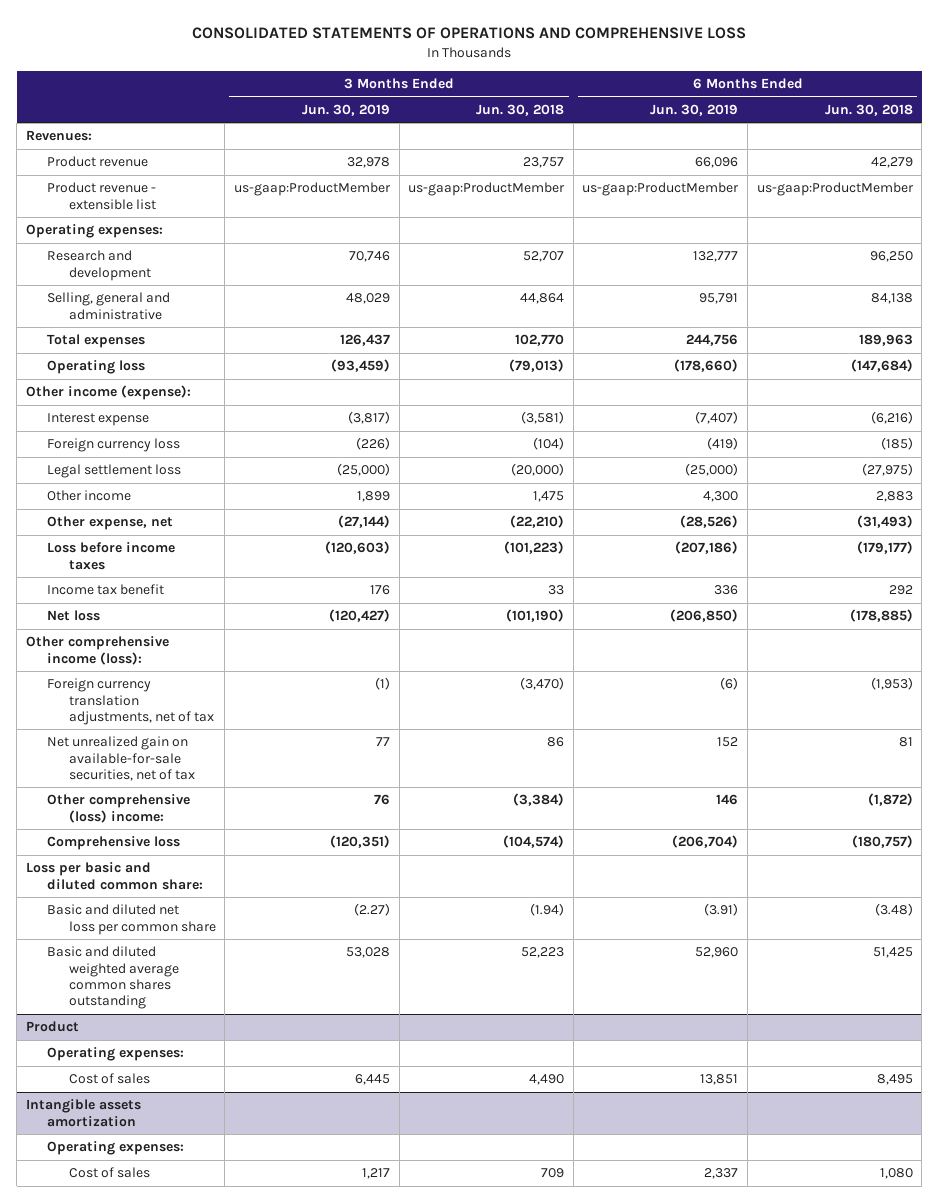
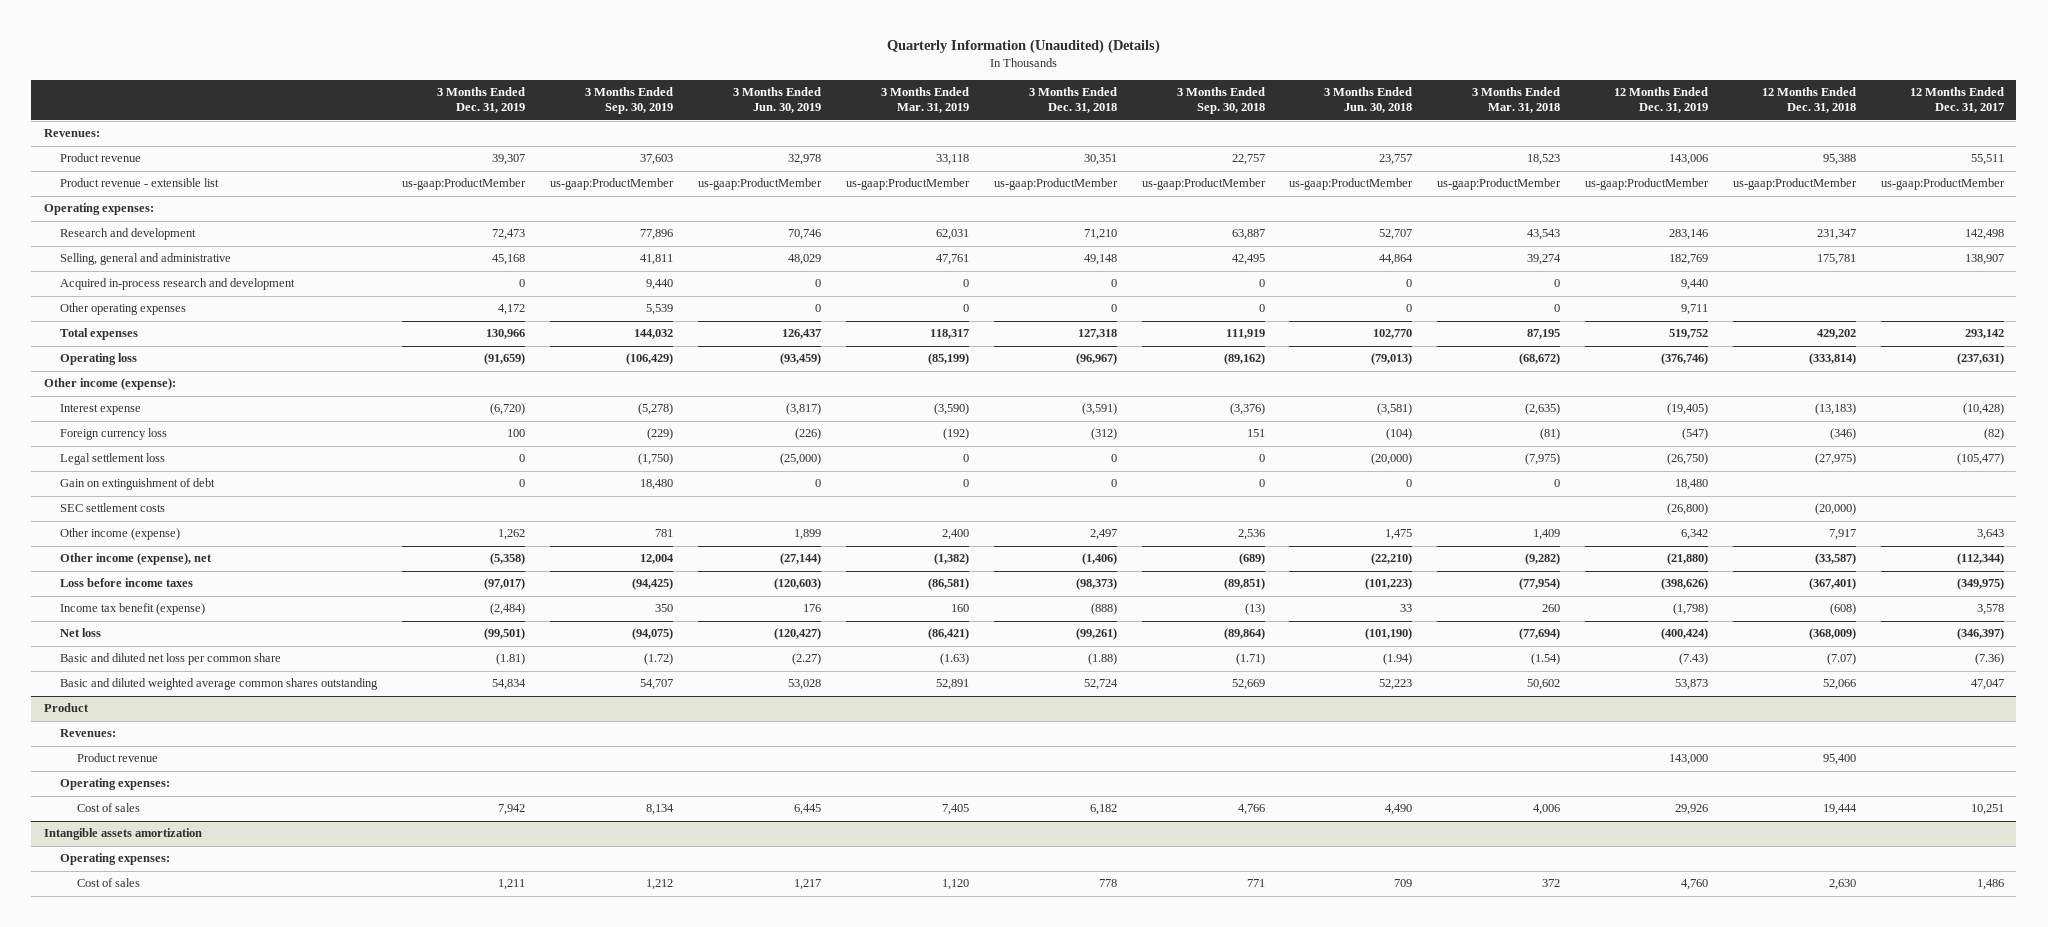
- CONSOLIDATED STATEMENTS OF OPERATIONS AND COMPREHENSIVE LOSS
+ Quarterly Information (Unaudited) (Details)
- | 3 Months Ended Jun. 30, 2019 | 3 Months Ended Jun. 30, 2018 | 6 Months Ended Jun. 30, 2019 | 6 Months Ended Jun. 30, 2018
+ | 3 Months Ended Dec. 31, 2019 | 3 Months Ended Sep. 30, 2019 | 3 Months Ended Jun. 30, 2019 | 3 Months Ended Mar. 31, 2019 | 3 Months Ended Dec. 31, 2018 | 3 Months Ended Sep. 30, 2018 | 3 Months Ended Jun. 30, 2018 | 3 Months Ended Mar. 31, 2018 | 12 Months Ended Dec. 31, 2019 | 12 Months Ended Dec. 31, 2018 | 12 Months Ended Dec. 31, 2017
+ Acquired in-process research and development | 0 | 9,440 | 0 | 0 | 0 | 0 | 0 | 0 | 9,440 | |
+ Other operating expenses | 4,172 | 5,539 | 0 | 0 | 0 | 0 | 0 | 0 | 9,711 | |
- Other income | 1,899 | 1,475 | 4,300 | 2,883
- Other expense, net | (27,144) | (22,210) | (28,526) | (31,493)
+ Gain on extinguishment of debt | 0 | 18,480 | 0 | 0 | 0 | 0 | 0 | 0 | 18,480 | |
+ SEC settlement costs | | | | | | | | | (26,800) | (20,000) |
+ Other income (expense) | 1,262 | 781 | 1,899 | 2,400 | 2,497 | 2,536 | 1,475 | 1,409 | 6,342 | 7,917 | 3,643
+ Other income (expense), net | (5,358) | 12,004 | (27,144) | (1,382) | (1,406) | (689) | (22,210) | (9,282) | (21,880) | (33,587) | (112,344)
- Income tax benefit | 176 | 33 | 336 | 292
+ Income tax benefit (expense) | (2,484) | 350 | 176 | 160 | (888) | (13) | 33 | 260 | (1,798) | (608) | 3,578
- Other comprehensive income (loss):
- Foreign currency translation adjustments, net of tax | (1) | (3,470) | (6) | (1,953)
- Net unrealized gain on available-for-sale securities, net of tax | 77 | 86 | 152 | 81
- Other comprehensive (loss) income: | 76 | (3,384) | 146 | (1,872)
- Comprehensive loss | (120,351) | (104,574) | (206,704) | (180,757)
- Loss per basic and diluted common share:
@ Product
+ Revenues:
+ Product revenue | | | | | | | | | 143,000 | 95,400 |

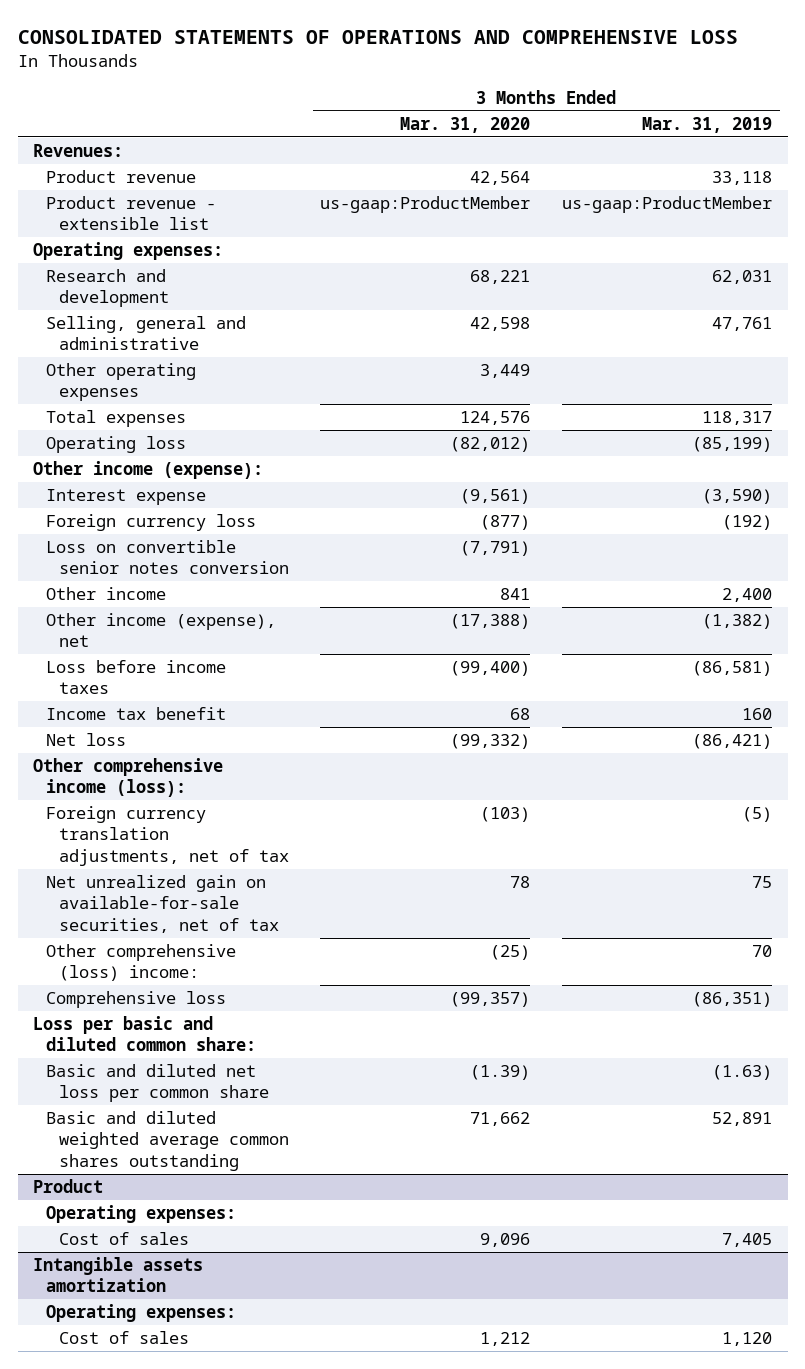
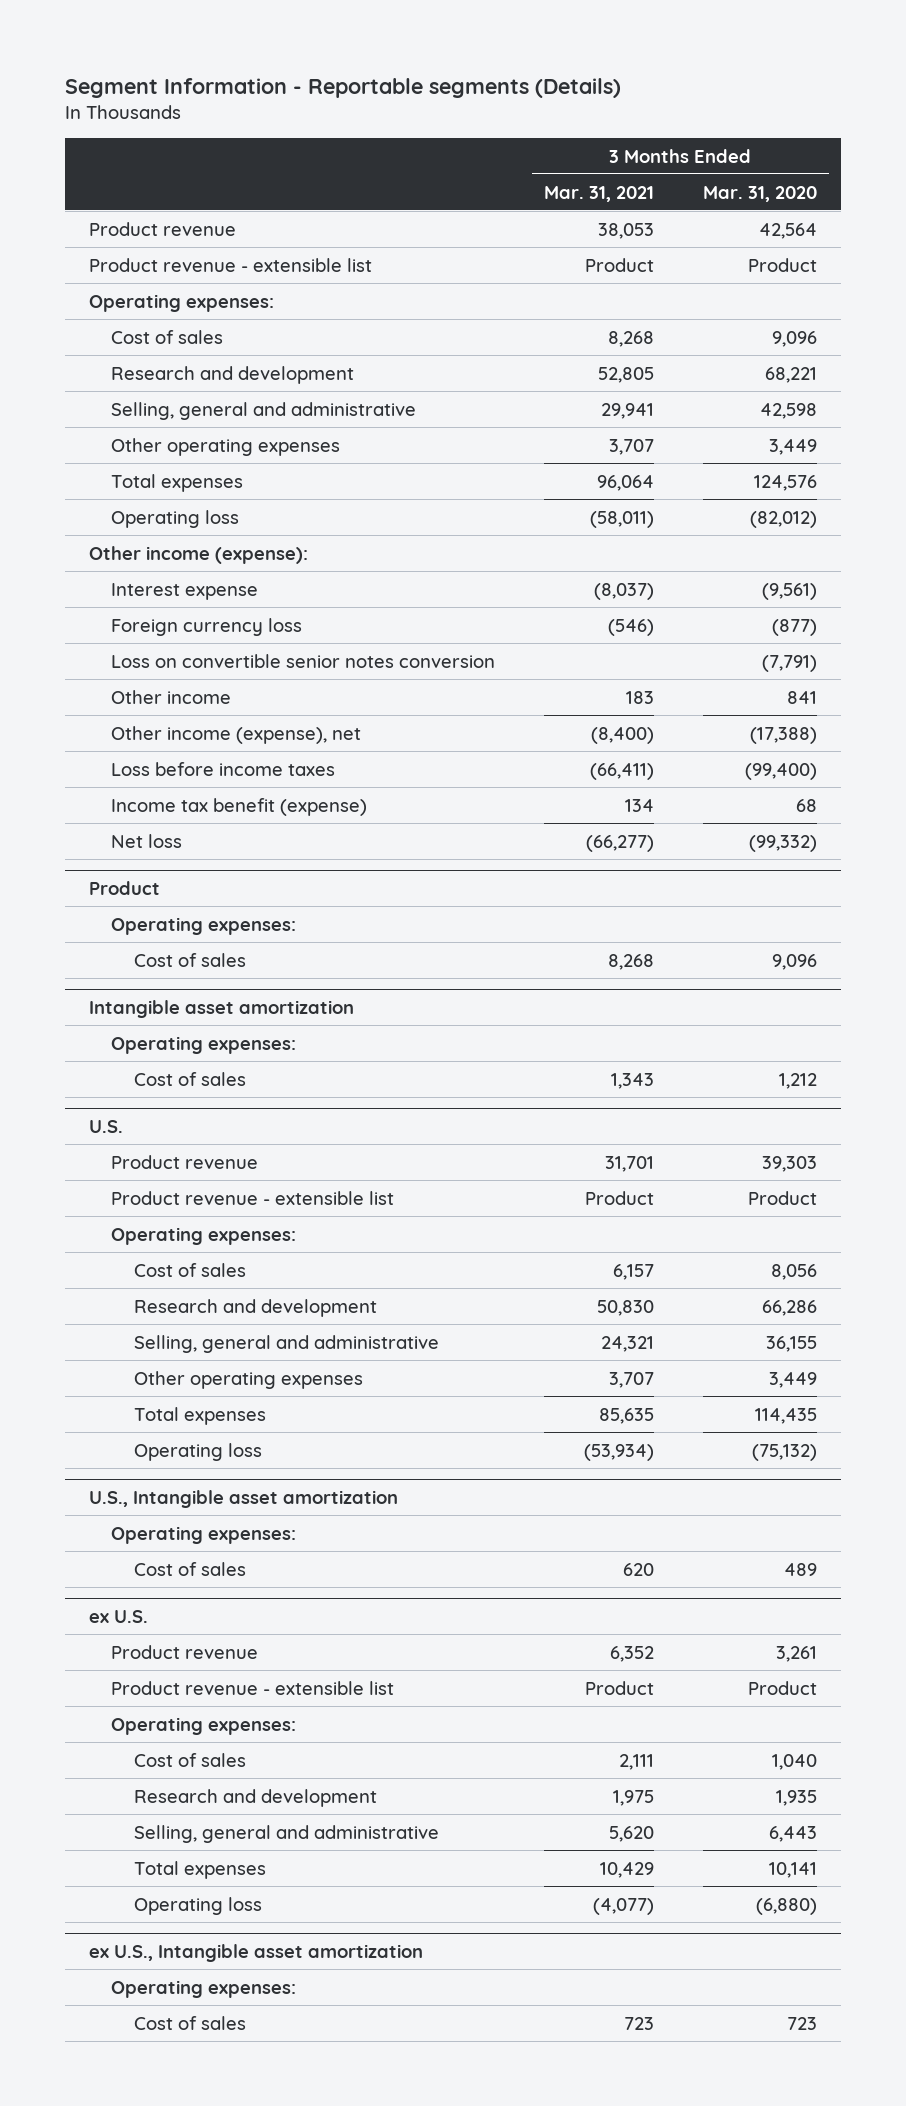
- CONSOLIDATED STATEMENTS OF OPERATIONS AND COMPREHENSIVE LOSS
+ Segment Information - Reportable segments (Details)
- | 3 Months Ended Mar. 31, 2020 | 3 Months Ended Mar. 31, 2019
+ | 3 Months Ended Mar. 31, 2021 | 3 Months Ended Mar. 31, 2020
- Revenues:
- Product revenue - extensible list | us-gaap:ProductMember | us-gaap:ProductMember
+ Product revenue - extensible list | Product | Product
+ Cost of sales | 8,268 | 9,096
- Income tax benefit | 68 | 160
+ Income tax benefit (expense) | 134 | 68
- Other comprehensive income (loss):
- Foreign currency translation adjustments, net of tax | (103) | (5)
- Net unrealized gain on available-for-sale securities, net of tax | 78 | 75
- Other comprehensive (loss) income: | (25) | 70
- Comprehensive loss | (99,357) | (86,351)
- Loss per basic and diluted common share:
- Basic and diluted net loss per common share | (1.39) | (1.63)
- Basic and diluted weighted average common shares outstanding | 71,662 | 52,891
- Intangible assets amortization
+ Intangible asset amortization
+ U.S.
+ Product revenue | 31,701 | 39,303
+ Product revenue - extensible list | Product | Product
+ Operating expenses:
+ Cost of sales | 6,157 | 8,056
+ Research and development | 50,830 | 66,286
+ Selling, general and administrative | 24,321 | 36,155
+ Other operating expenses | 3,707 | 3,449
+ Total expenses | 85,635 | 114,435
+ Operating loss | (53,934) | (75,132)
+ U.S., Intangible asset amortization
+ Operating expenses:
+ Cost of sales | 620 | 489
+ ex U.S.
+ Product revenue | 6,352 | 3,261
+ Product revenue - extensible list | Product | Product
+ Operating expenses:
+ Cost of sales | 2,111 | 1,040
+ Research and development | 1,975 | 1,935
+ Selling, general and administrative | 5,620 | 6,443
+ Total expenses | 10,429 | 10,141
+ Operating loss | (4,077) | (6,880)
+ ex U.S., Intangible asset amortization
+ Operating expenses:
+ Cost of sales | 723 | 723

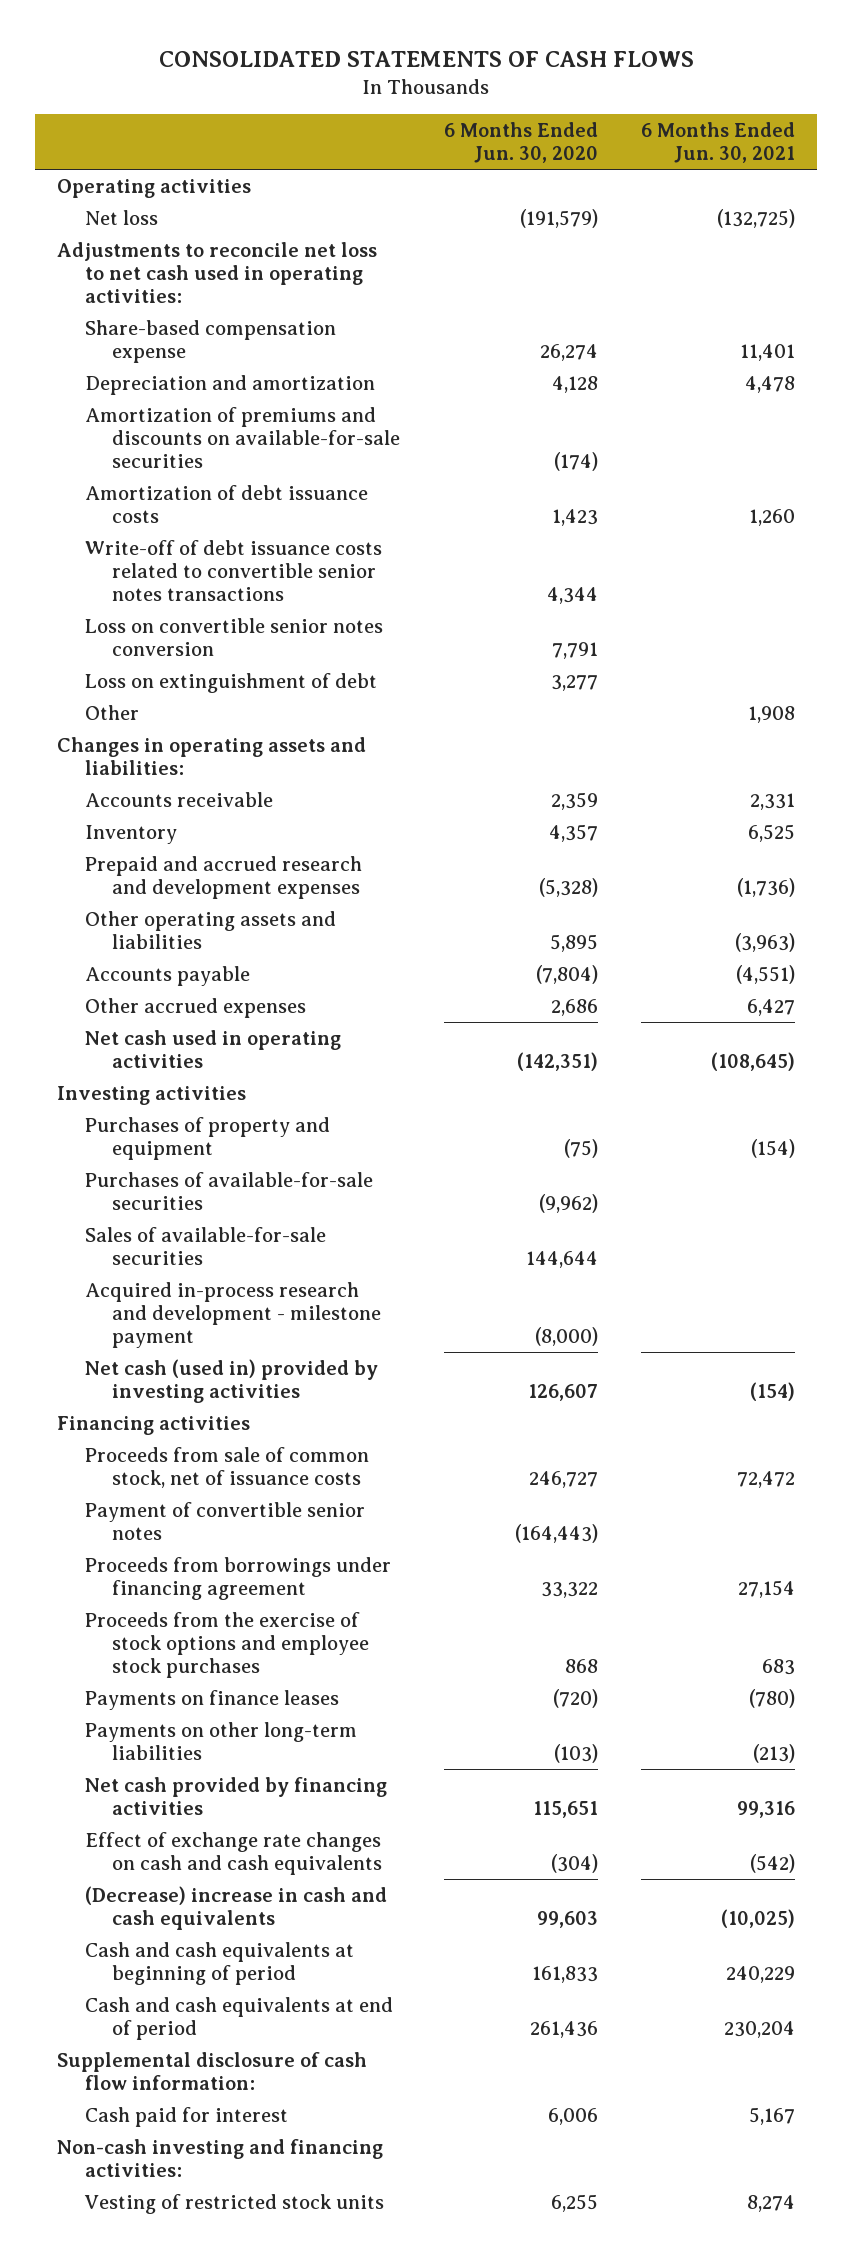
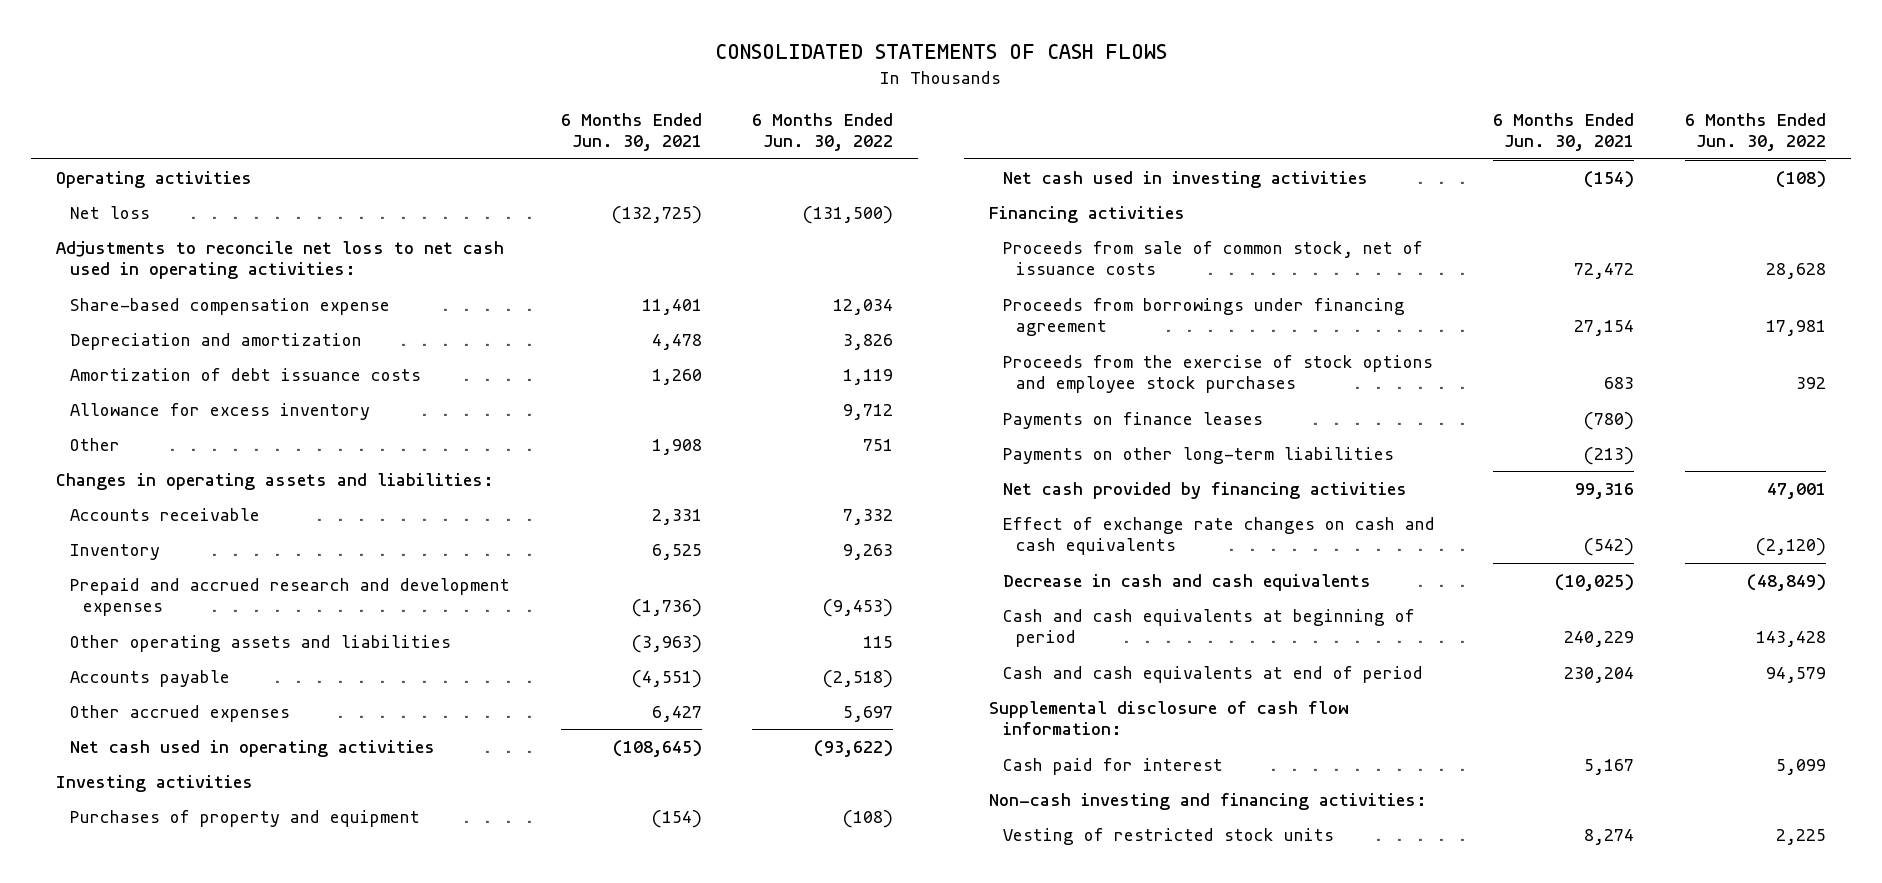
- | 6 Months Ended Jun. 30, 2020 | 6 Months Ended Jun. 30, 2021
+ | 6 Months Ended Jun. 30, 2021 | 6 Months Ended Jun. 30, 2022
- Amortization of premiums and discounts on available-for-sale securities | (174) |
- Write-off of debt issuance costs related to convertible senior notes transactions | 4,344 |
- Loss on convertible senior notes conversion | 7,791 |
- Loss on extinguishment of debt | 3,277 |
+ Allowance for excess inventory | | 9,712
- Purchases of available-for-sale securities | (9,962) |
- Sales of available-for-sale securities | 144,644 |
- Acquired in-process research and development - milestone payment | (8,000) |
- Net cash (used in) provided by investing activities | 126,607 | (154)
+ Net cash used in investing activities | (154) | (108)
- Payment of convertible senior notes | (164,443) |
- (Decrease) increase in cash and cash equivalents | 99,603 | (10,025)
+ Decrease in cash and cash equivalents | (10,025) | (48,849)

